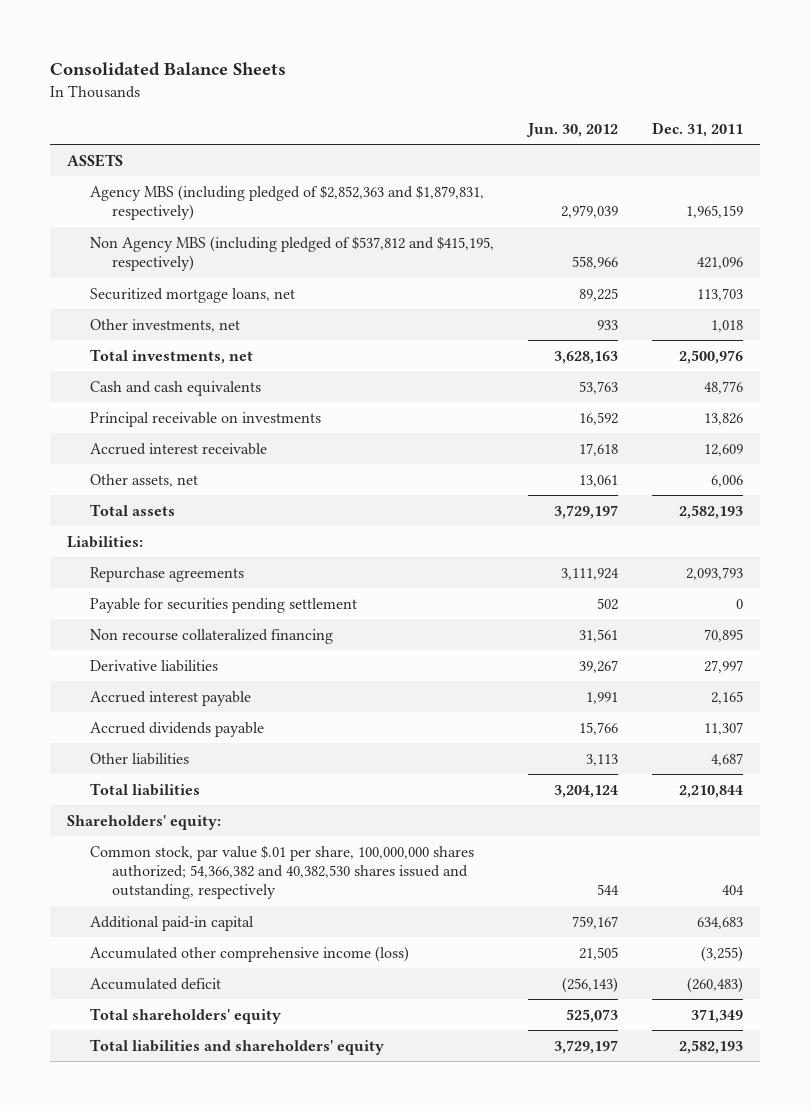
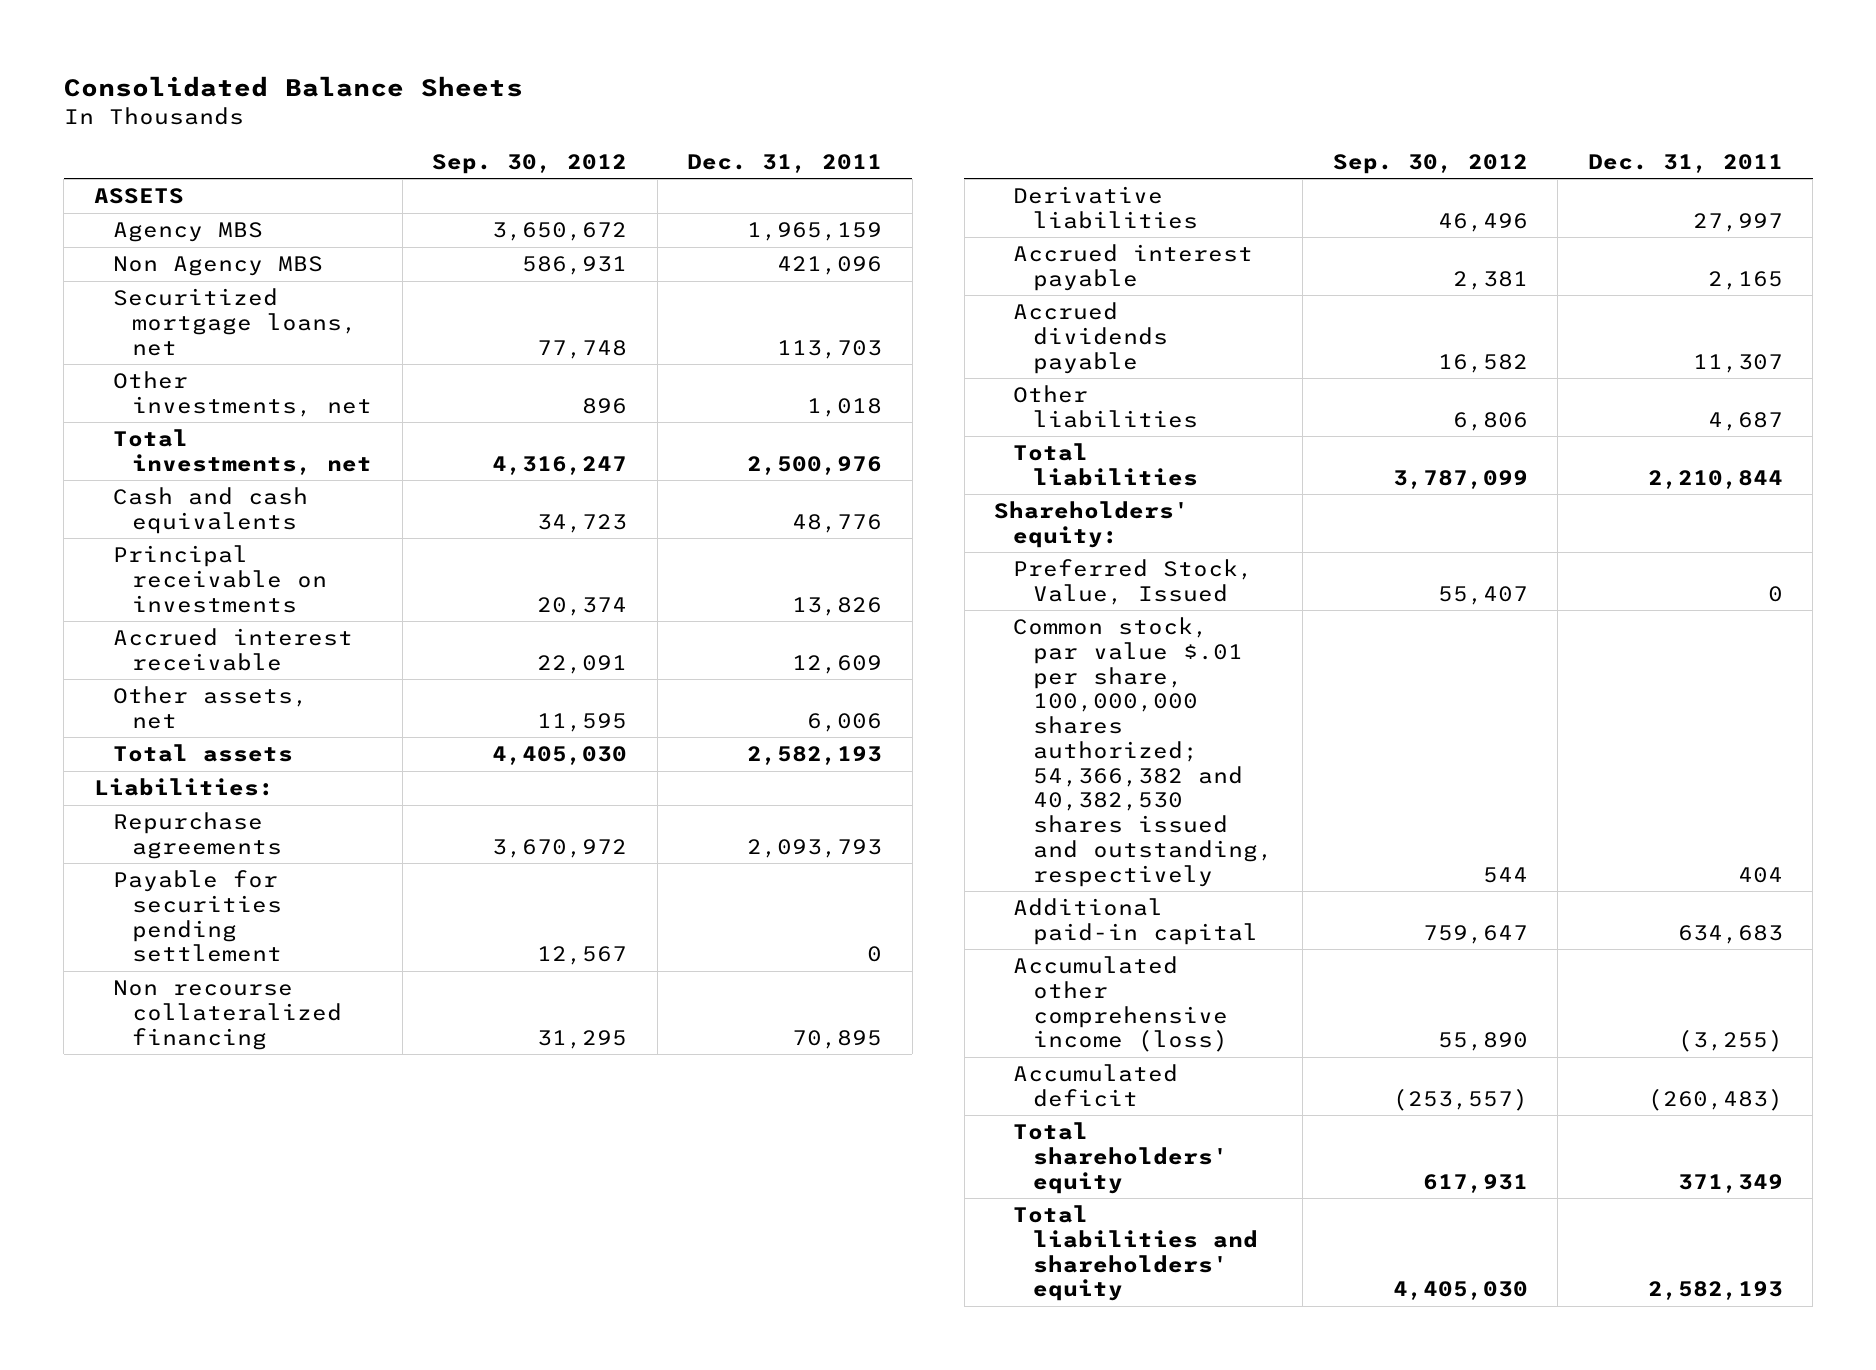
- | Jun. 30, 2012 | Dec. 31, 2011
+ | Sep. 30, 2012 | Dec. 31, 2011
- Agency MBS (including pledged of $2,852,363 and $1,879,831, respectively) | 2,979,039 | 1,965,159
- Non Agency MBS (including pledged of $537,812 and $415,195, respectively) | 558,966 | 421,096
+ Agency MBS | 3,650,672 | 1,965,159
+ Non Agency MBS | 586,931 | 421,096
+ Preferred Stock, Value, Issued | 55,407 | 0

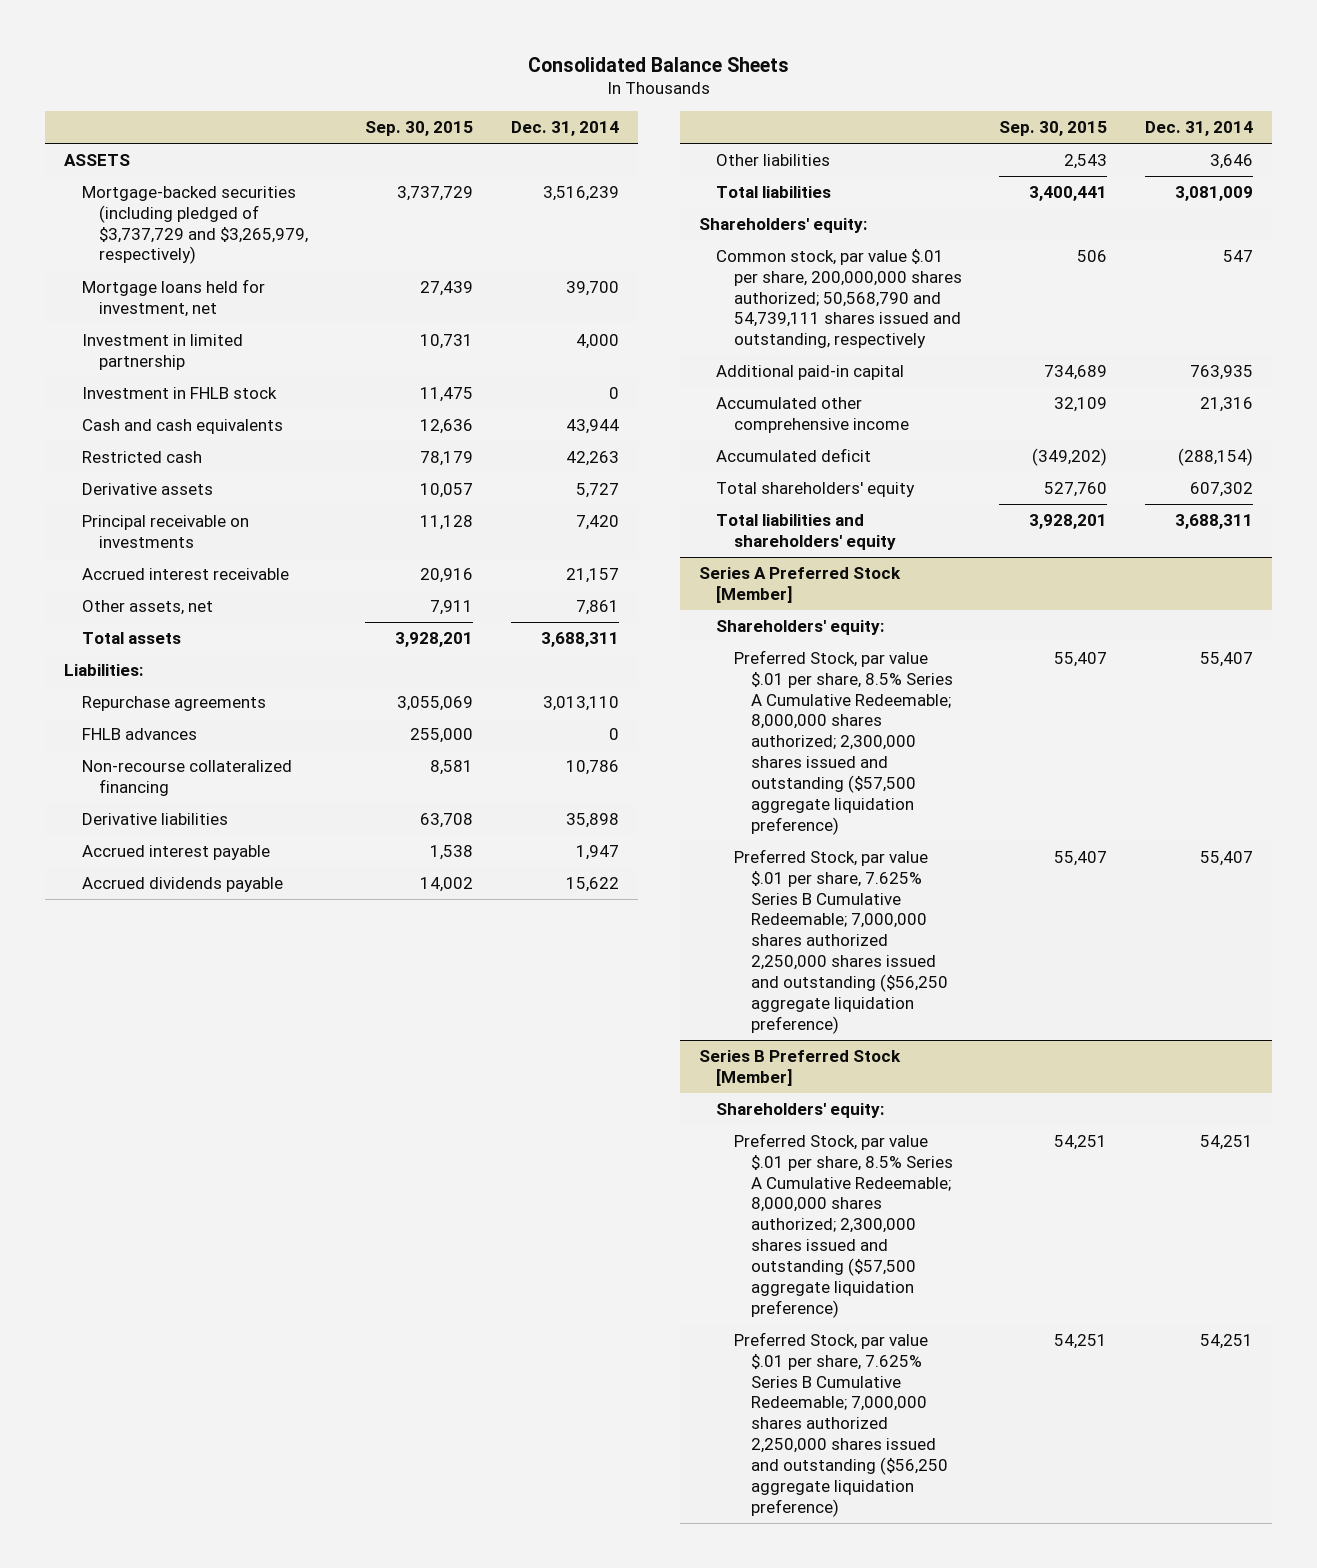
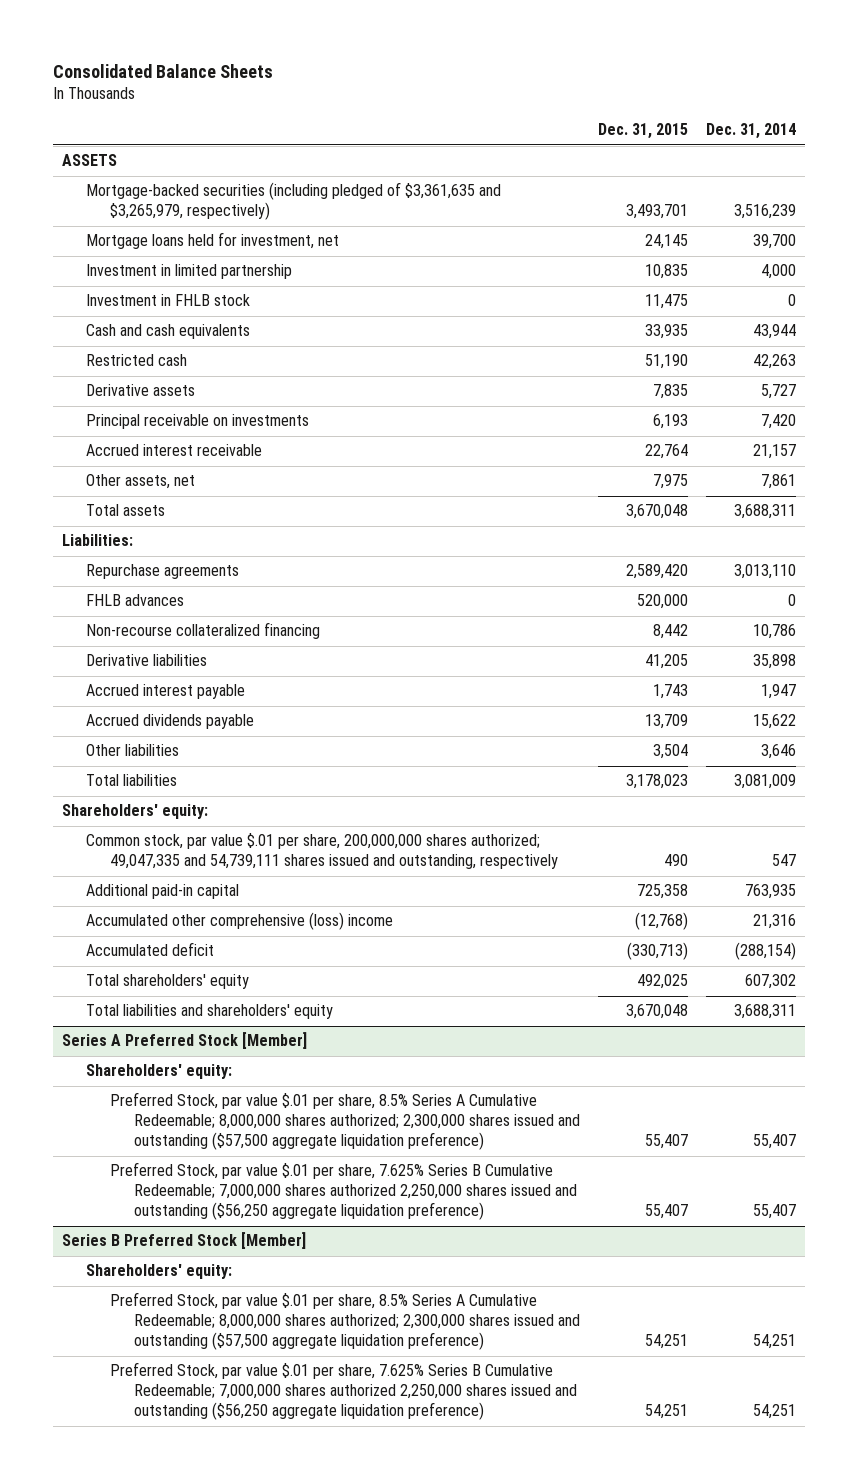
- | Sep. 30, 2015 | Dec. 31, 2014
+ | Dec. 31, 2015 | Dec. 31, 2014
- Mortgage-backed securities (including pledged of $3,737,729 and $3,265,979, respectively) | 3,737,729 | 3,516,239
+ Mortgage-backed securities (including pledged of $3,361,635 and $3,265,979, respectively) | 3,493,701 | 3,516,239
- Common stock, par value $.01 per share, 200,000,000 shares authorized; 50,568,790 and 54,739,111 shares issued and outstanding, respectively | 506 | 547
+ Common stock, par value $.01 per share, 200,000,000 shares authorized; 49,047,335 and 54,739,111 shares issued and outstanding, respectively | 490 | 547
- Accumulated other comprehensive income | 32,109 | 21,316
+ Accumulated other comprehensive (loss) income | (12,768) | 21,316

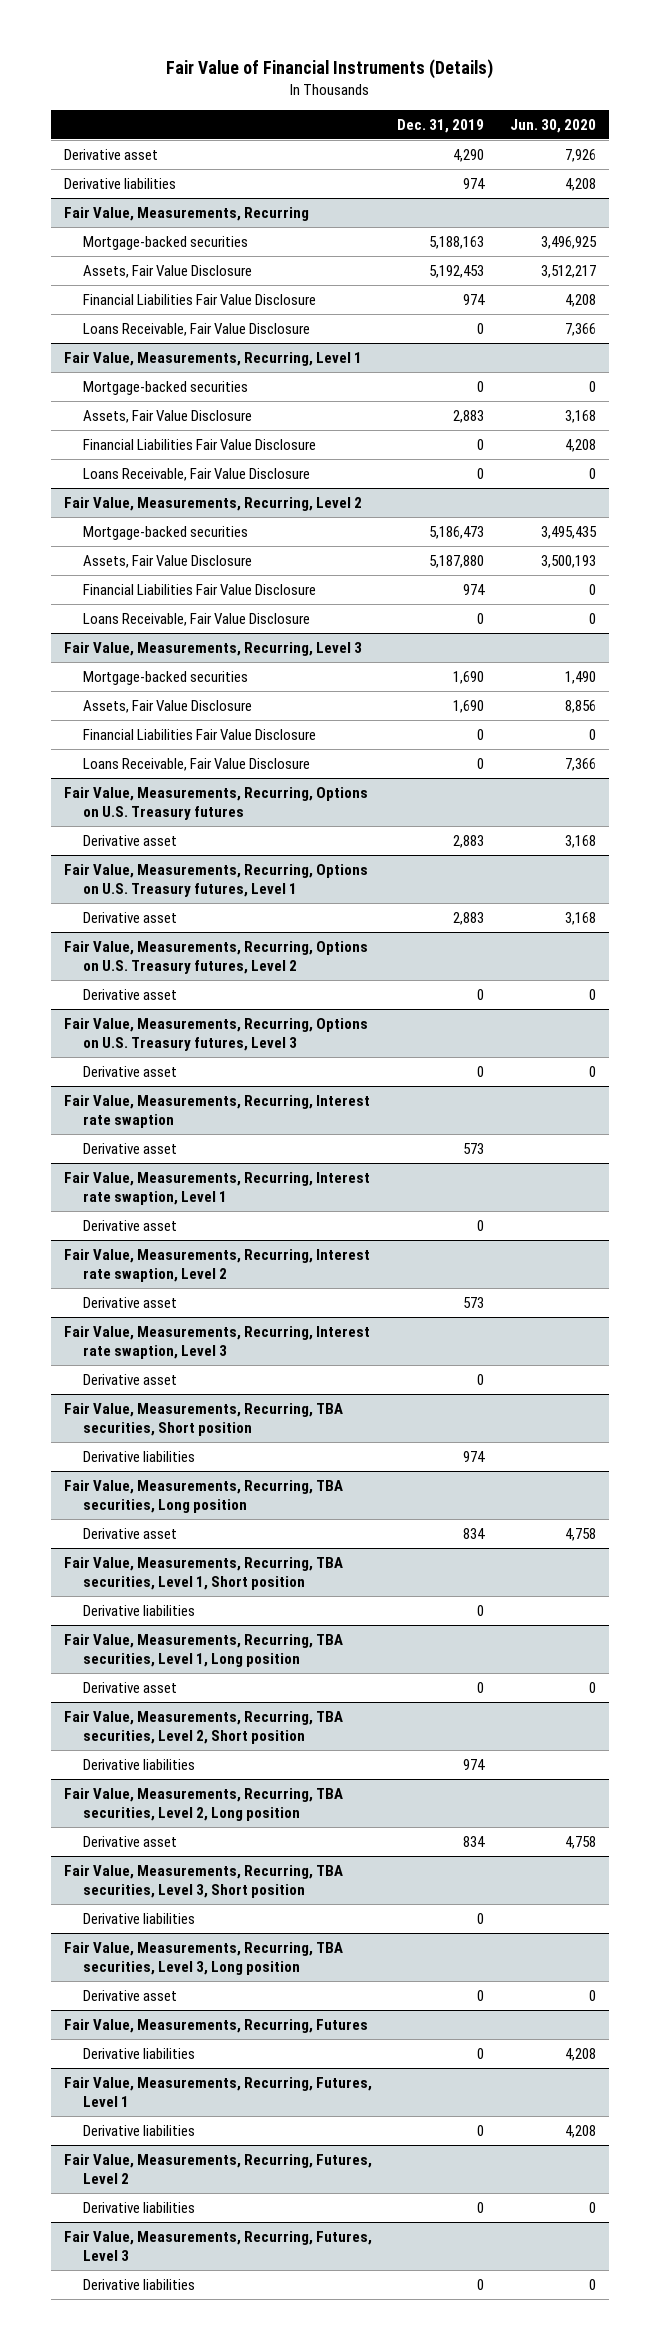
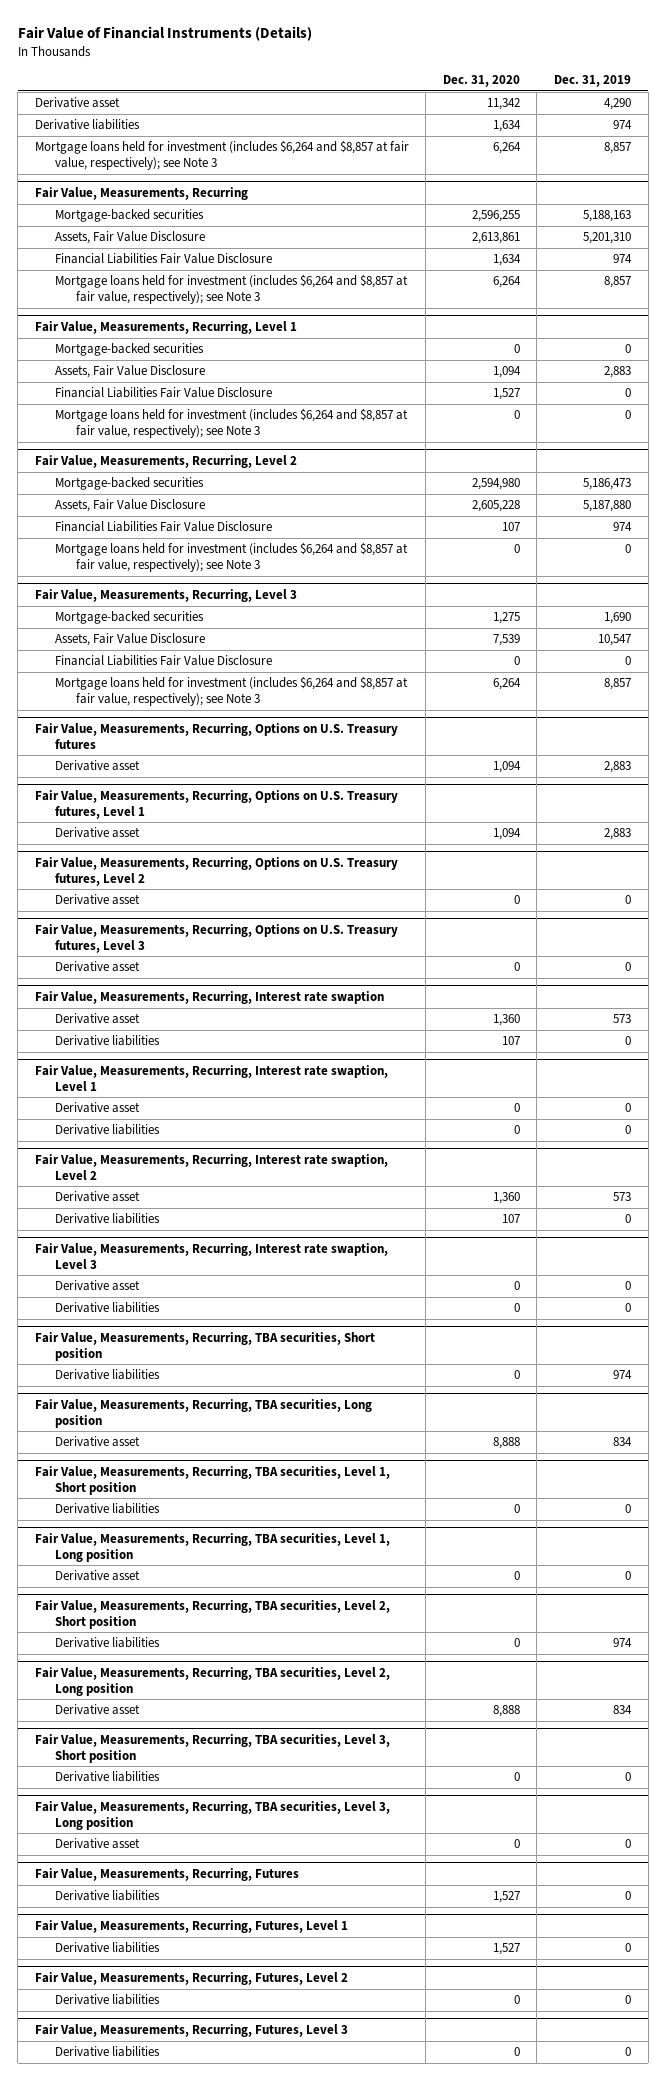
- | Dec. 31, 2019 | Jun. 30, 2020
+ | Dec. 31, 2020 | Dec. 31, 2019
+ Mortgage loans held for investment (includes $6,264 and $8,857 at fair value, respectively); see Note 3 | 6,264 | 8,857
@ Fair Value, Measurements, Recurring
- Assets, Fair Value Disclosure | 5,192,453 | 3,512,217
+ Assets, Fair Value Disclosure | 2,613,861 | 5,201,310
- Loans Receivable, Fair Value Disclosure | 0 | 7,366
+ Mortgage loans held for investment (includes $6,264 and $8,857 at fair value, respectively); see Note 3 | 6,264 | 8,857
@ Fair Value, Measurements, Recurring, Level 1
- Loans Receivable, Fair Value Disclosure | 0 | 0
+ Mortgage loans held for investment (includes $6,264 and $8,857 at fair value, respectively); see Note 3 | 0 | 0
@ Fair Value, Measurements, Recurring, Level 2
- Loans Receivable, Fair Value Disclosure | 0 | 0
+ Mortgage loans held for investment (includes $6,264 and $8,857 at fair value, respectively); see Note 3 | 0 | 0
@ Fair Value, Measurements, Recurring, Level 3
- Assets, Fair Value Disclosure | 1,690 | 8,856
+ Assets, Fair Value Disclosure | 7,539 | 10,547
- Loans Receivable, Fair Value Disclosure | 0 | 7,366
+ Mortgage loans held for investment (includes $6,264 and $8,857 at fair value, respectively); see Note 3 | 6,264 | 8,857
@ Fair Value, Measurements, Recurring, Interest rate swaption
+ Derivative liabilities | 107 | 0
@ Fair Value, Measurements, Recurring, Interest rate swaption, Level 1
+ Derivative liabilities | 0 | 0
@ Fair Value, Measurements, Recurring, Interest rate swaption, Level 2
+ Derivative liabilities | 107 | 0
@ Fair Value, Measurements, Recurring, Interest rate swaption, Level 3
+ Derivative liabilities | 0 | 0

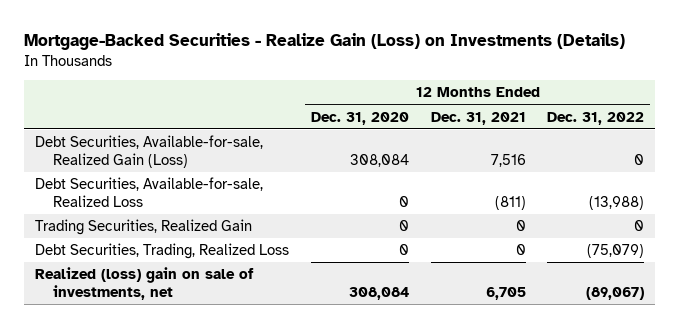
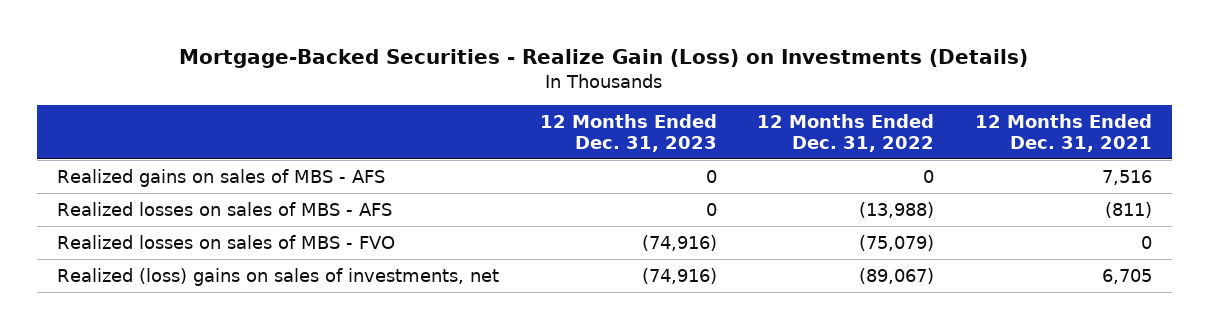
- | 12 Months Ended Dec. 31, 2020 | 12 Months Ended Dec. 31, 2021 | 12 Months Ended Dec. 31, 2022
+ | 12 Months Ended Dec. 31, 2023 | 12 Months Ended Dec. 31, 2022 | 12 Months Ended Dec. 31, 2021
- Debt Securities, Available-for-sale, Realized Gain (Loss) | 308,084 | 7,516 | 0
- Debt Securities, Available-for-sale, Realized Loss | 0 | (811) | (13,988)
- Trading Securities, Realized Gain | 0 | 0 | 0
- Debt Securities, Trading, Realized Loss | 0 | 0 | (75,079)
- Realized (loss) gain on sale of investments, net | 308,084 | 6,705 | (89,067)
+ Realized gains on sales of MBS - AFS | 0 | 0 | 7,516
+ Realized losses on sales of MBS - AFS | 0 | (13,988) | (811)
+ Realized losses on sales of MBS - FVO | (74,916) | (75,079) | 0
+ Realized (loss) gains on sales of investments, net | (74,916) | (89,067) | 6,705

